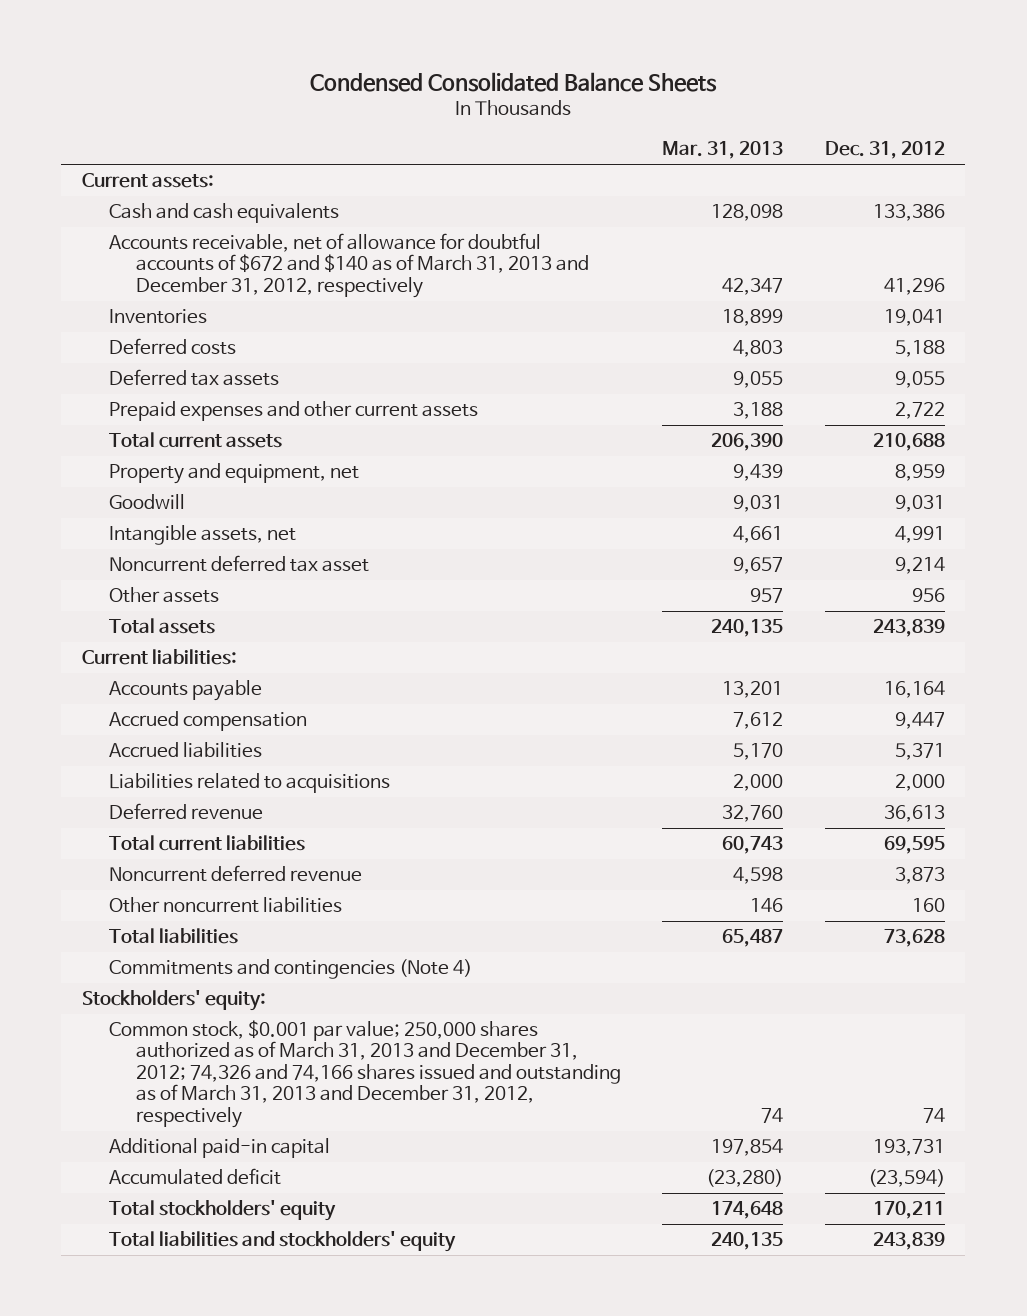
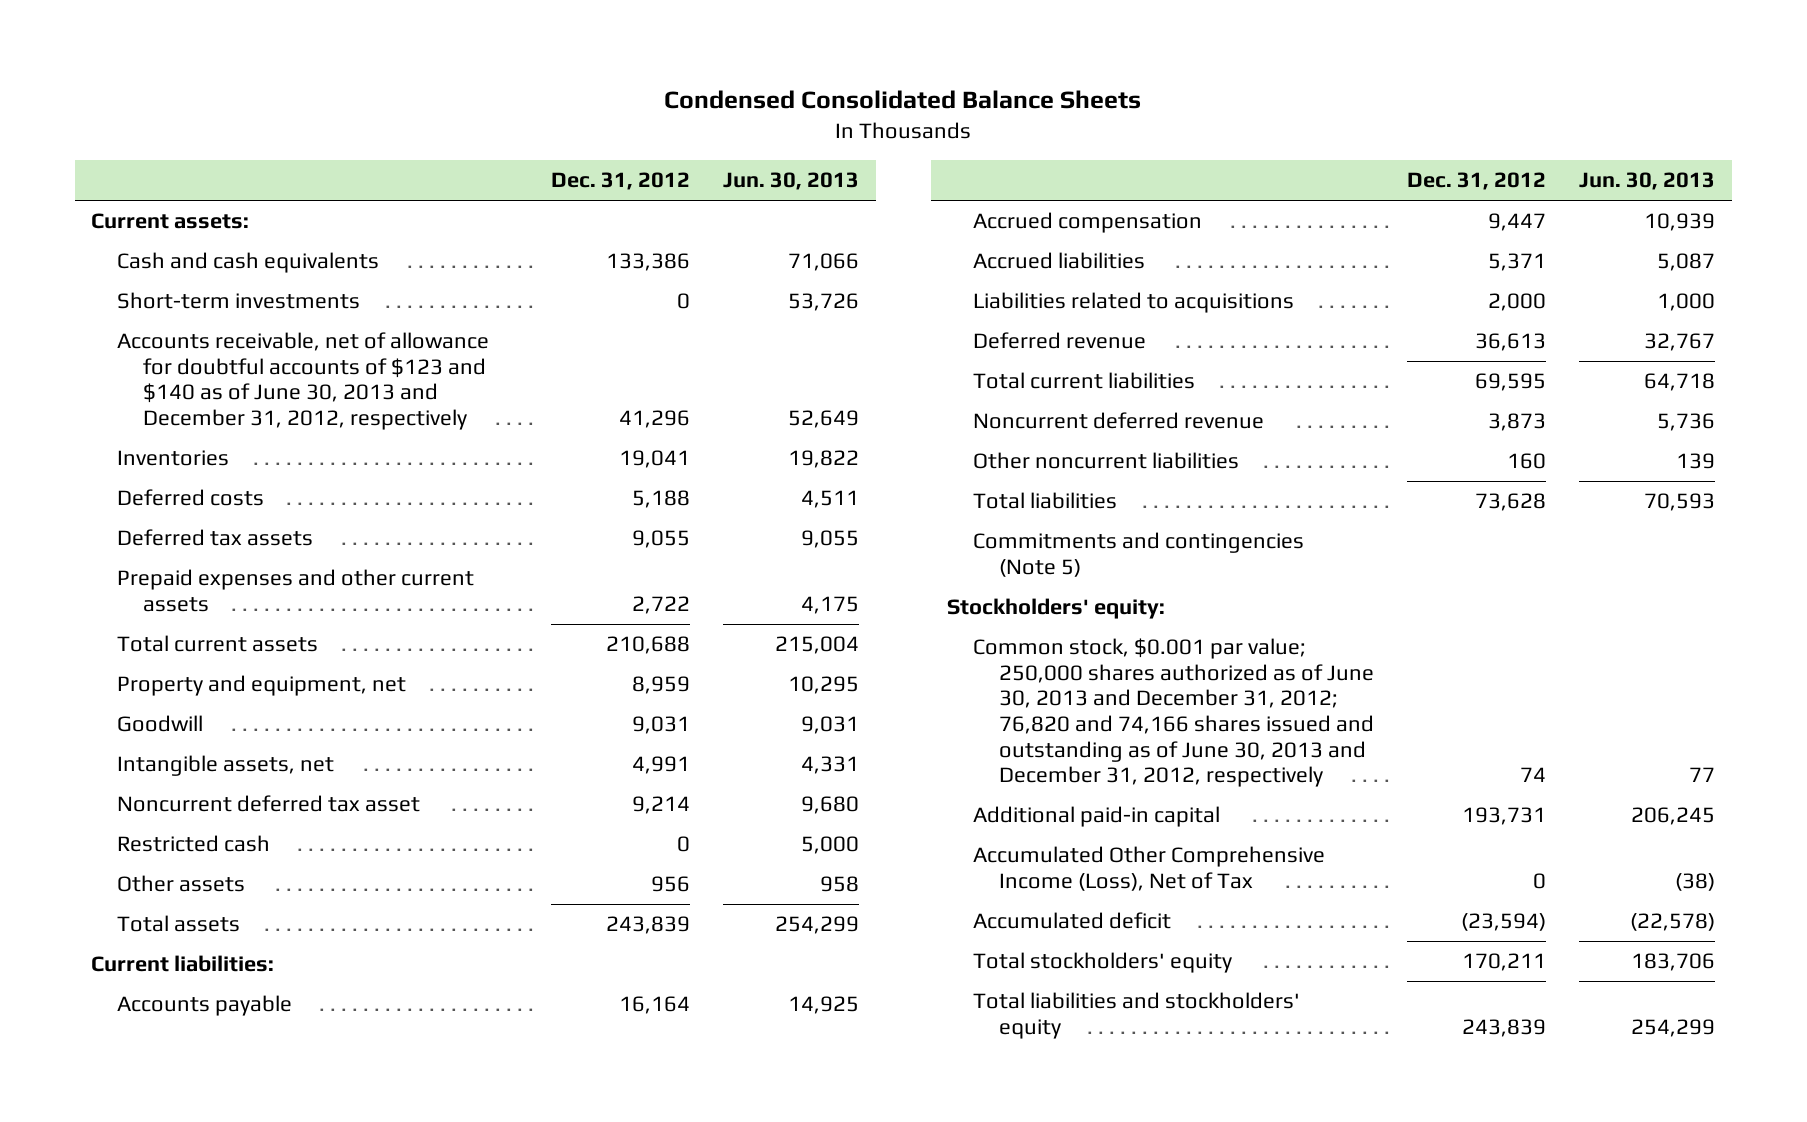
- | Mar. 31, 2013 | Dec. 31, 2012
+ | Dec. 31, 2012 | Jun. 30, 2013
- Accounts receivable, net of allowance for doubtful accounts of $672 and $140 as of March 31, 2013 and December 31, 2012, respectively | 42,347 | 41,296
+ Short-term investments | 0 | 53,726
+ Accounts receivable, net of allowance for doubtful accounts of $123 and $140 as of June 30, 2013 and December 31, 2012, respectively | 41,296 | 52,649
+ Restricted cash | 0 | 5,000
- Commitments and contingencies (Note 4)
+ Commitments and contingencies (Note 5)
- Common stock, $0.001 par value; 250,000 shares authorized as of March 31, 2013 and December 31, 2012; 74,326 and 74,166 shares issued and outstanding as of March 31, 2013 and December 31, 2012, respectively | 74 | 74
+ Common stock, $0.001 par value; 250,000 shares authorized as of June 30, 2013 and December 31, 2012; 76,820 and 74,166 shares issued and outstanding as of June 30, 2013 and December 31, 2012, respectively | 74 | 77
+ Accumulated Other Comprehensive Income (Loss), Net of Tax | 0 | (38)

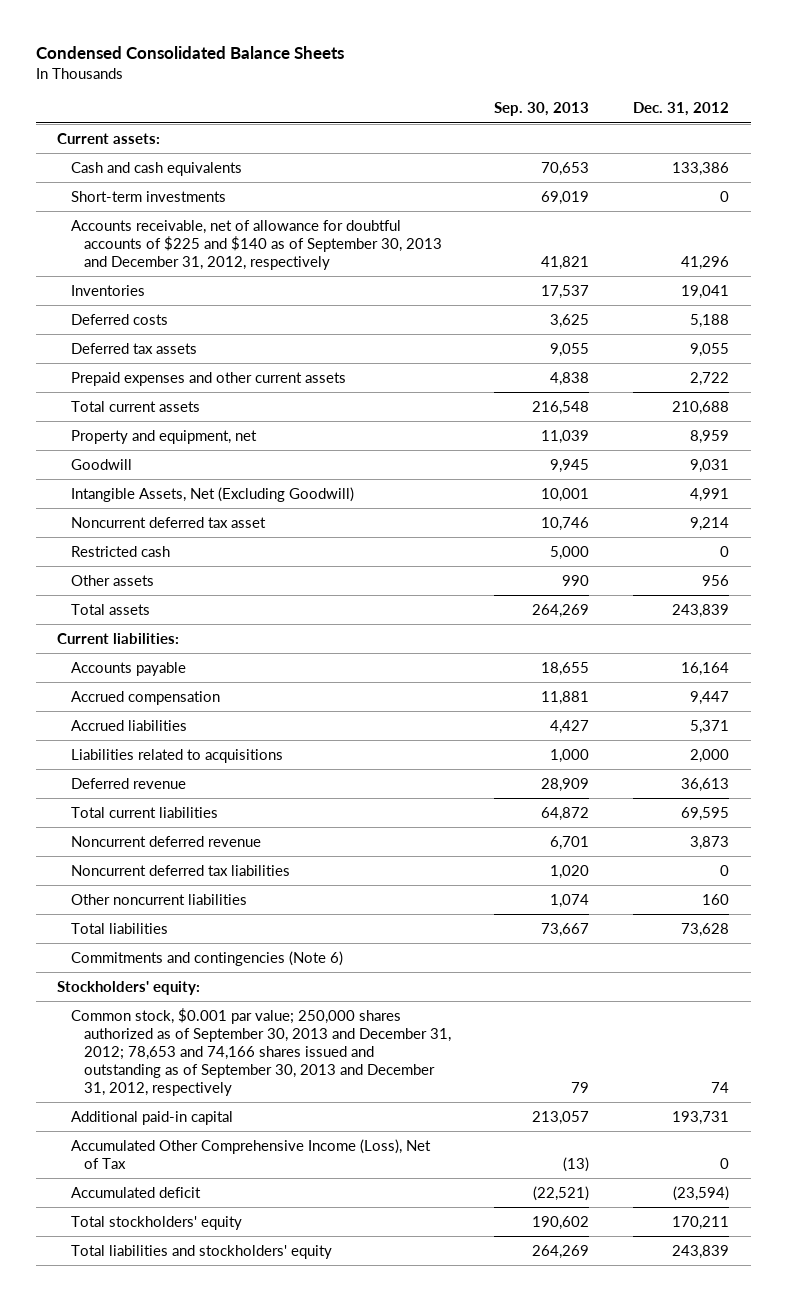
- | Dec. 31, 2012 | Jun. 30, 2013
+ | Sep. 30, 2013 | Dec. 31, 2012
- Accounts receivable, net of allowance for doubtful accounts of $123 and $140 as of June 30, 2013 and December 31, 2012, respectively | 41,296 | 52,649
+ Accounts receivable, net of allowance for doubtful accounts of $225 and $140 as of September 30, 2013 and December 31, 2012, respectively | 41,821 | 41,296
- Intangible assets, net | 4,991 | 4,331
+ Intangible Assets, Net (Excluding Goodwill) | 10,001 | 4,991
+ Noncurrent deferred tax liabilities | 1,020 | 0
- Commitments and contingencies (Note 5)
+ Commitments and contingencies (Note 6)
- Common stock, $0.001 par value; 250,000 shares authorized as of June 30, 2013 and December 31, 2012; 76,820 and 74,166 shares issued and outstanding as of June 30, 2013 and December 31, 2012, respectively | 74 | 77
+ Common stock, $0.001 par value; 250,000 shares authorized as of September 30, 2013 and December 31, 2012; 78,653 and 74,166 shares issued and outstanding as of September 30, 2013 and December 31, 2012, respectively | 79 | 74

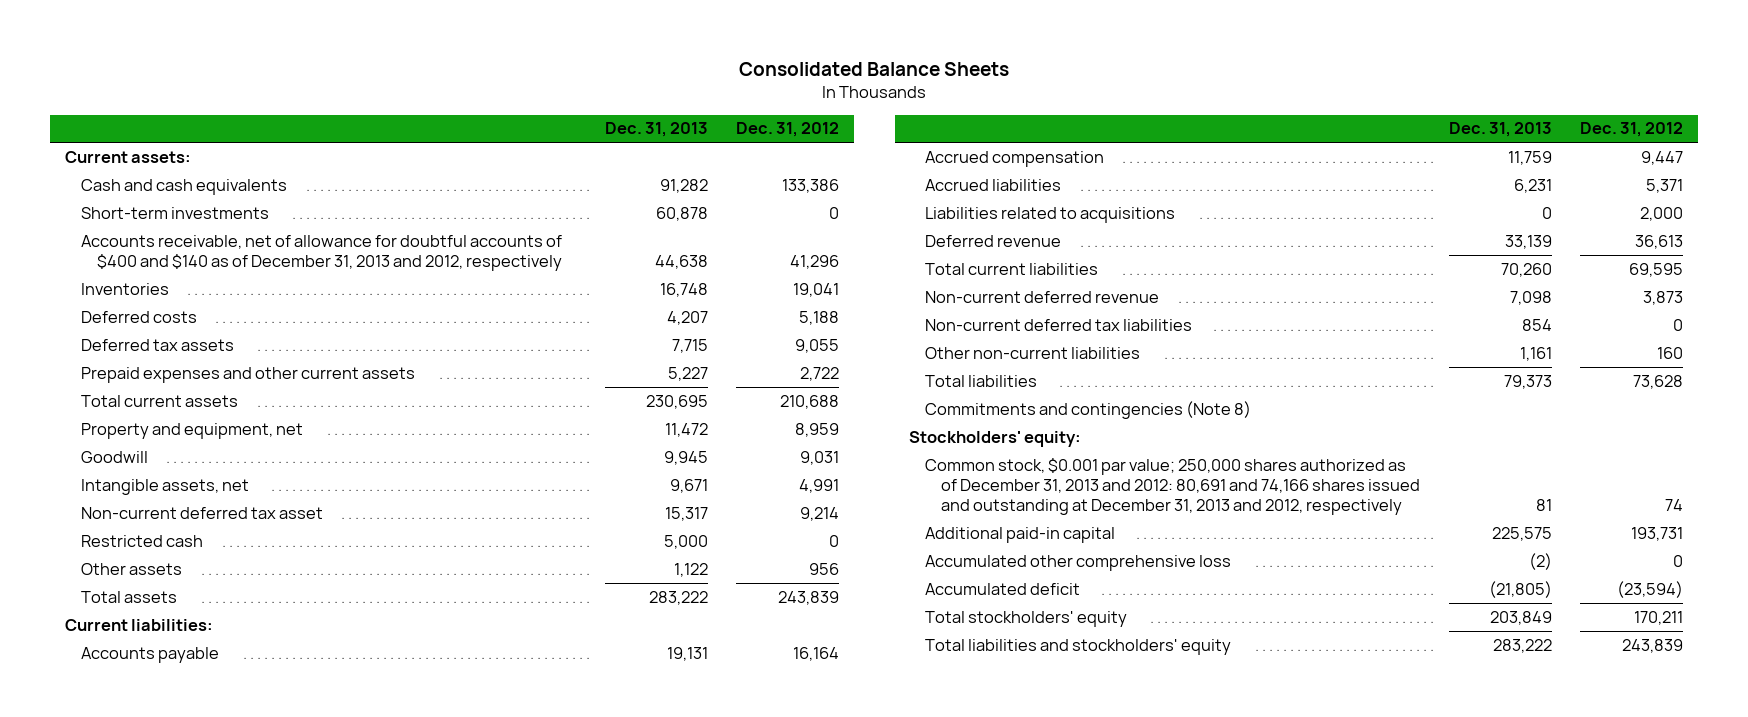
- Condensed Consolidated Balance Sheets
+ Consolidated Balance Sheets
- | Sep. 30, 2013 | Dec. 31, 2012
+ | Dec. 31, 2013 | Dec. 31, 2012
- Accounts receivable, net of allowance for doubtful accounts of $225 and $140 as of September 30, 2013 and December 31, 2012, respectively | 41,821 | 41,296
+ Accounts receivable, net of allowance for doubtful accounts of $400 and $140 as of December 31, 2013 and 2012, respectively | 44,638 | 41,296
- Intangible Assets, Net (Excluding Goodwill) | 10,001 | 4,991
- Noncurrent deferred tax asset | 10,746 | 9,214
+ Intangible assets, net | 9,671 | 4,991
+ Non-current deferred tax asset | 15,317 | 9,214
- Noncurrent deferred revenue | 6,701 | 3,873
- Noncurrent deferred tax liabilities | 1,020 | 0
- Other noncurrent liabilities | 1,074 | 160
+ Non-current deferred revenue | 7,098 | 3,873
+ Non-current deferred tax liabilities | 854 | 0
+ Other non-current liabilities | 1,161 | 160
- Commitments and contingencies (Note 6)
+ Commitments and contingencies (Note 8)
- Common stock, $0.001 par value; 250,000 shares authorized as of September 30, 2013 and December 31, 2012; 78,653 and 74,166 shares issued and outstanding as of September 30, 2013 and December 31, 2012, respectively | 79 | 74
+ Common stock, $0.001 par value; 250,000 shares authorized as of December 31, 2013 and 2012: 80,691 and 74,166 shares issued and outstanding at December 31, 2013 and 2012, respectively | 81 | 74
- Accumulated Other Comprehensive Income (Loss), Net of Tax | (13) | 0
+ Accumulated other comprehensive loss | (2) | 0

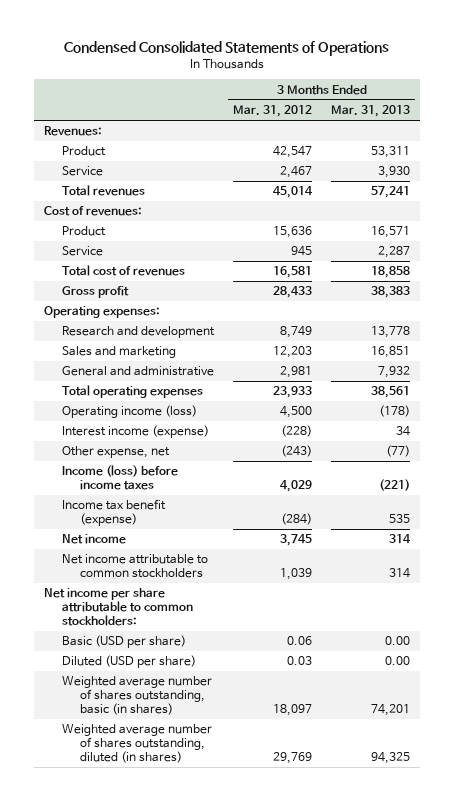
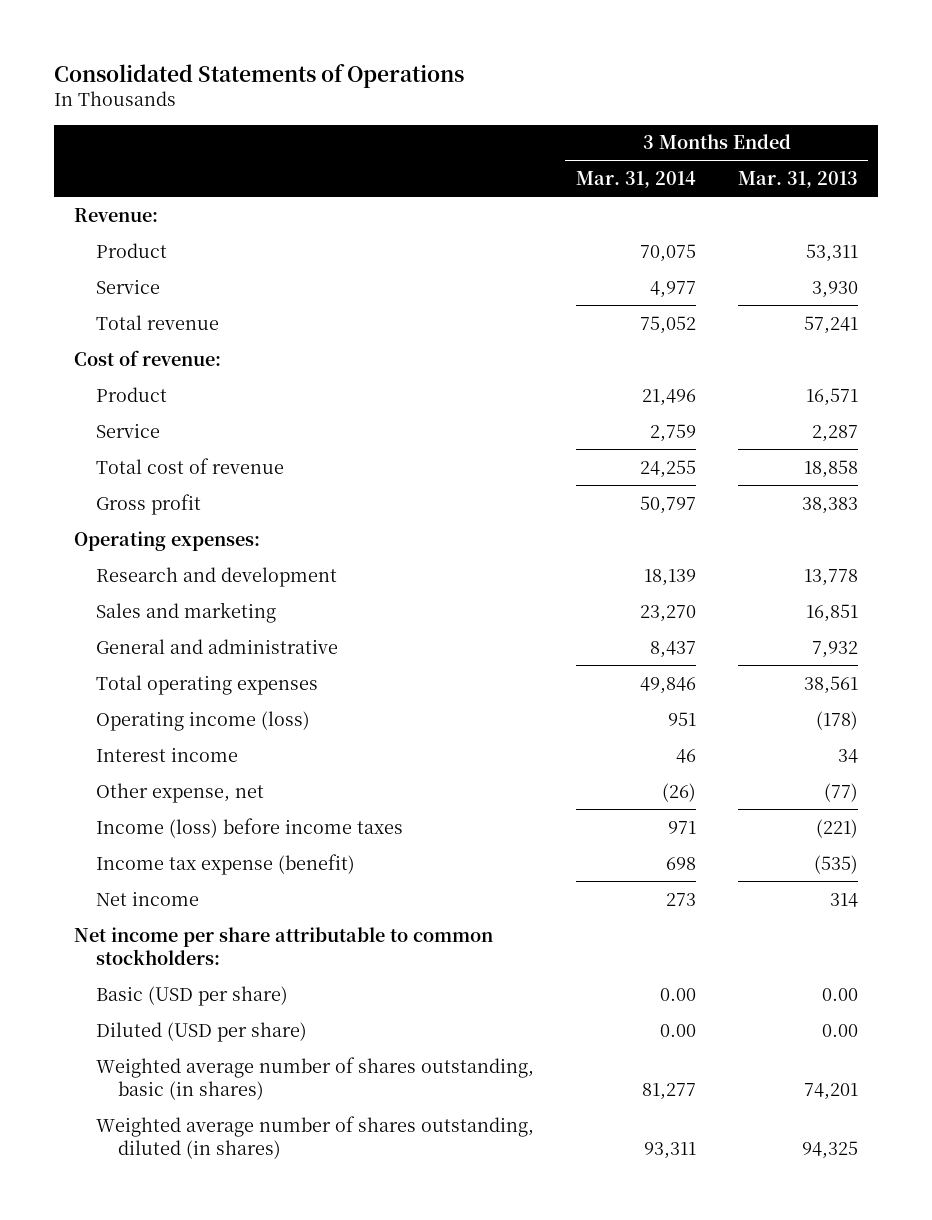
- Condensed Consolidated Statements of Operations
+ Consolidated Statements of Operations
- | 3 Months Ended Mar. 31, 2012 | 3 Months Ended Mar. 31, 2013
+ | 3 Months Ended Mar. 31, 2014 | 3 Months Ended Mar. 31, 2013
- Revenues:
+ Revenue:
- Total revenues | 45,014 | 57,241
- Cost of revenues:
+ Total revenue | 75,052 | 57,241
+ Cost of revenue:
- Total cost of revenues | 16,581 | 18,858
+ Total cost of revenue | 24,255 | 18,858
- Interest income (expense) | (228) | 34
+ Interest income | 46 | 34
- Income tax benefit (expense) | (284) | 535
+ Income tax expense (benefit) | 698 | (535)
- Net income attributable to common stockholders | 1,039 | 314

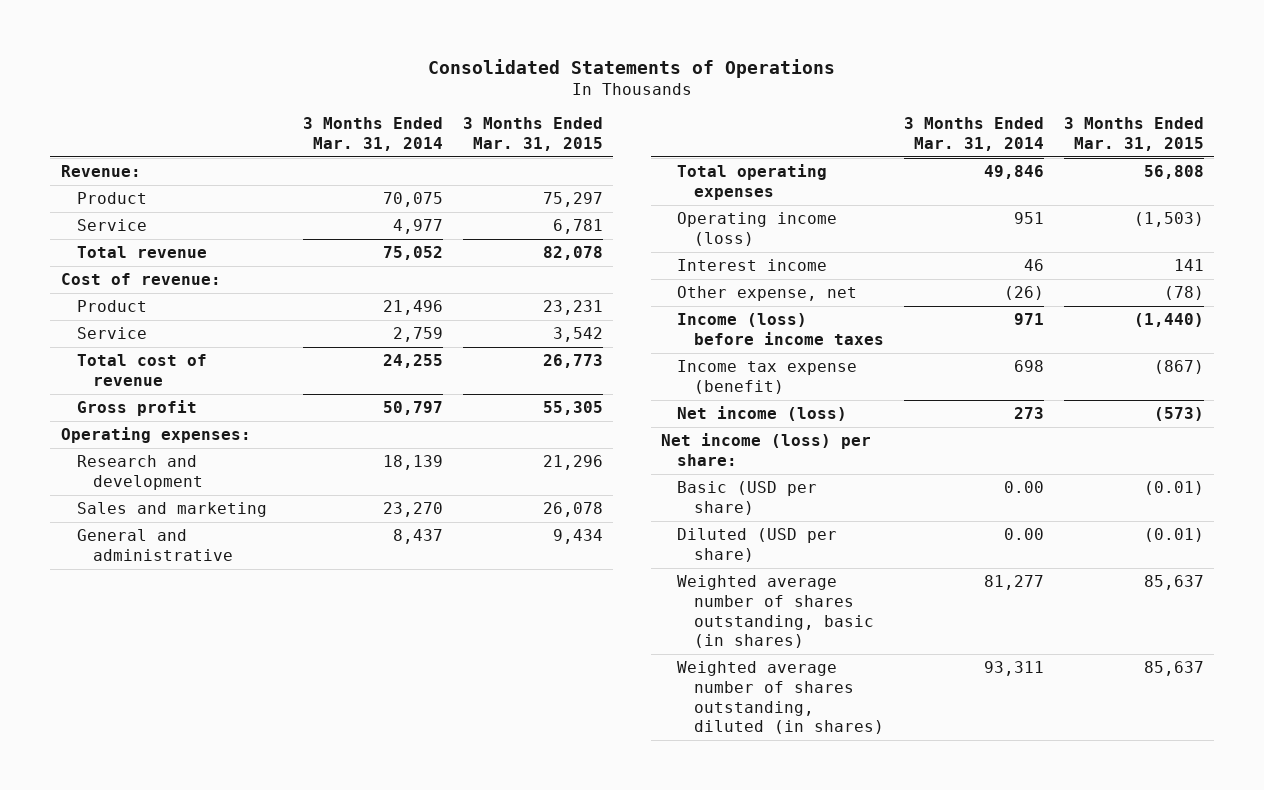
- | 3 Months Ended Mar. 31, 2014 | 3 Months Ended Mar. 31, 2013
+ | 3 Months Ended Mar. 31, 2014 | 3 Months Ended Mar. 31, 2015
- Net income | 273 | 314
- Net income per share attributable to common stockholders:
+ Net income (loss) | 273 | (573)
+ Net income (loss) per share:

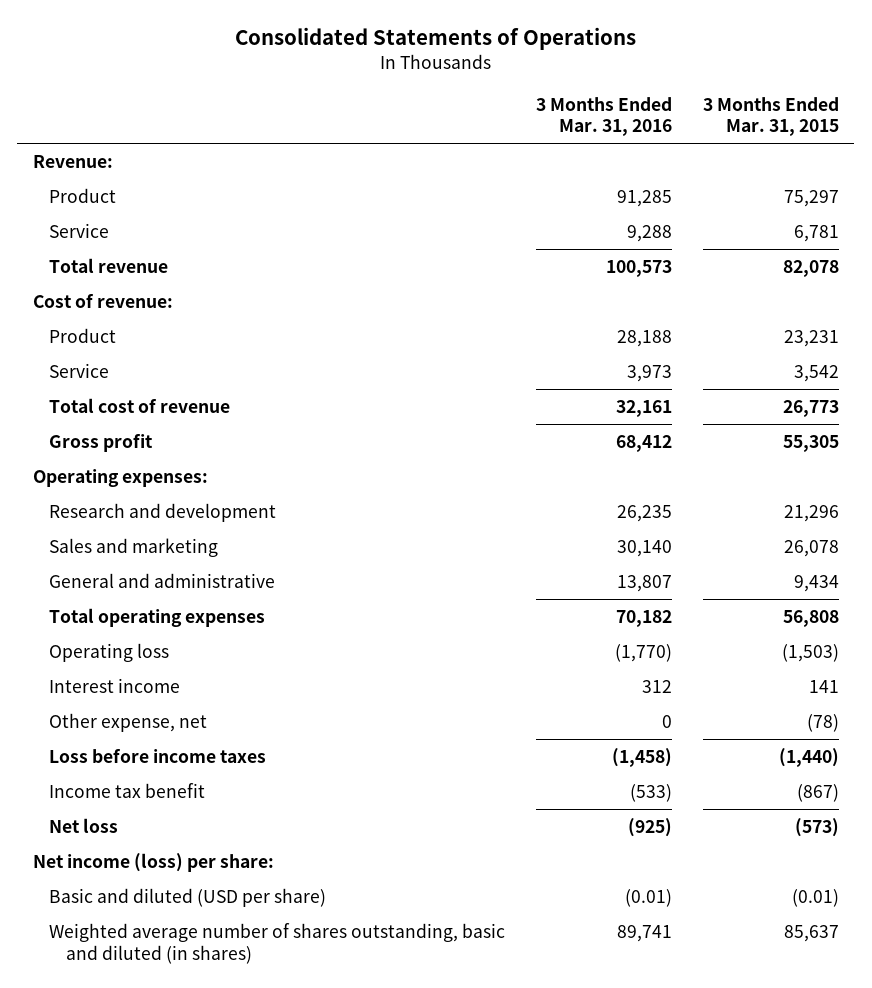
- | 3 Months Ended Mar. 31, 2014 | 3 Months Ended Mar. 31, 2015
+ | 3 Months Ended Mar. 31, 2016 | 3 Months Ended Mar. 31, 2015
- Operating income (loss) | 951 | (1,503)
+ Operating loss | (1,770) | (1,503)
- Income (loss) before income taxes | 971 | (1,440)
- Income tax expense (benefit) | 698 | (867)
- Net income (loss) | 273 | (573)
+ Loss before income taxes | (1,458) | (1,440)
+ Income tax benefit | (533) | (867)
+ Net loss | (925) | (573)
- Basic (USD per share) | 0.00 | (0.01)
- Diluted (USD per share) | 0.00 | (0.01)
- Weighted average number of shares outstanding, basic (in shares) | 81,277 | 85,637
- Weighted average number of shares outstanding, diluted (in shares) | 93,311 | 85,637
+ Basic and diluted (USD per share) | (0.01) | (0.01)
+ Weighted average number of shares outstanding, basic and diluted (in shares) | 89,741 | 85,637

